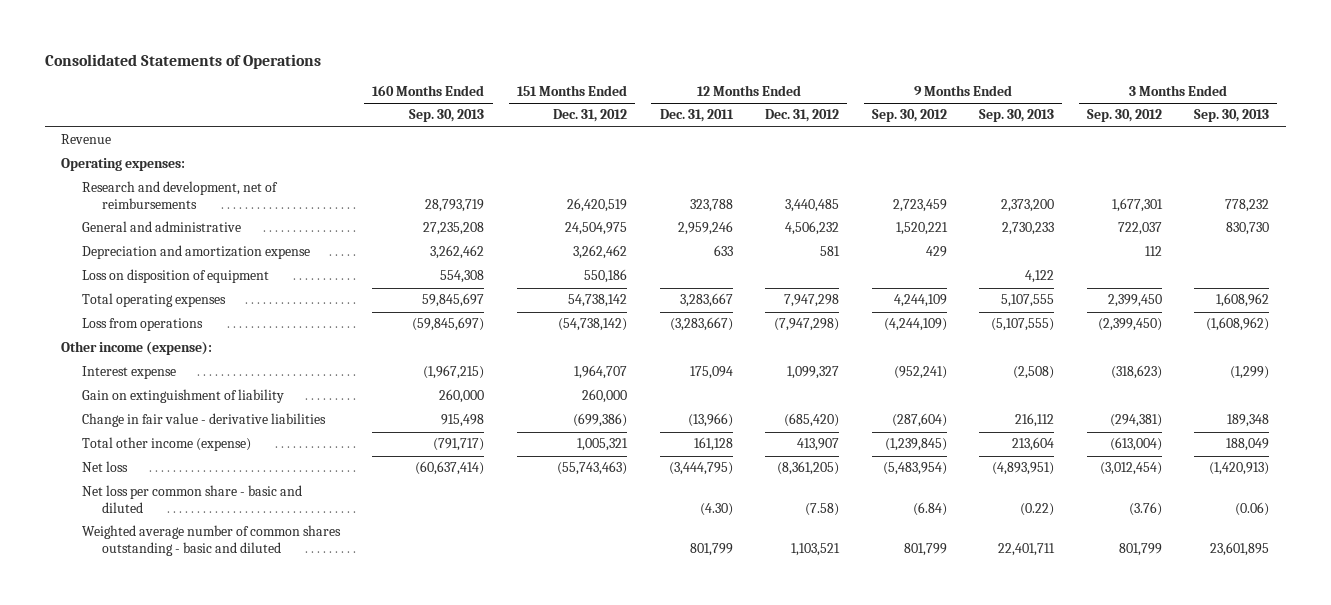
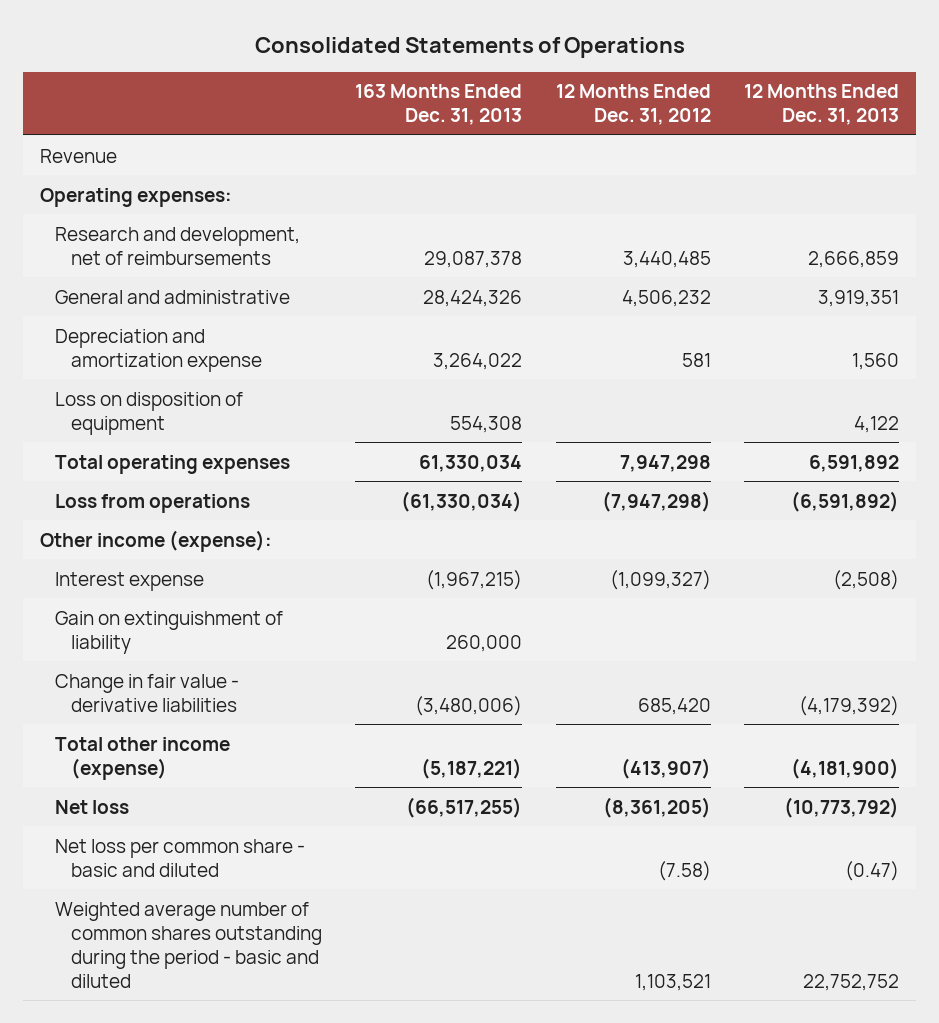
- | 160 Months Ended Sep. 30, 2013 | 151 Months Ended Dec. 31, 2012 | 12 Months Ended Dec. 31, 2011 | 12 Months Ended Dec. 31, 2012 | 9 Months Ended Sep. 30, 2012 | 9 Months Ended Sep. 30, 2013 | 3 Months Ended Sep. 30, 2012 | 3 Months Ended Sep. 30, 2013
+ | 163 Months Ended Dec. 31, 2013 | 12 Months Ended Dec. 31, 2012 | 12 Months Ended Dec. 31, 2013
- Interest expense | (1,967,215) | 1,964,707 | 175,094 | 1,099,327 | (952,241) | (2,508) | (318,623) | (1,299)
+ Interest expense | (1,967,215) | (1,099,327) | (2,508)
- Change in fair value - derivative liabilities | 915,498 | (699,386) | (13,966) | (685,420) | (287,604) | 216,112 | (294,381) | 189,348
- Total other income (expense) | (791,717) | 1,005,321 | 161,128 | 413,907 | (1,239,845) | 213,604 | (613,004) | 188,049
+ Change in fair value - derivative liabilities | (3,480,006) | 685,420 | (4,179,392)
+ Total other income (expense) | (5,187,221) | (413,907) | (4,181,900)
- Weighted average number of common shares outstanding - basic and diluted | | | 801,799 | 1,103,521 | 801,799 | 22,401,711 | 801,799 | 23,601,895
+ Weighted average number of common shares outstanding during the period - basic and diluted | | 1,103,521 | 22,752,752

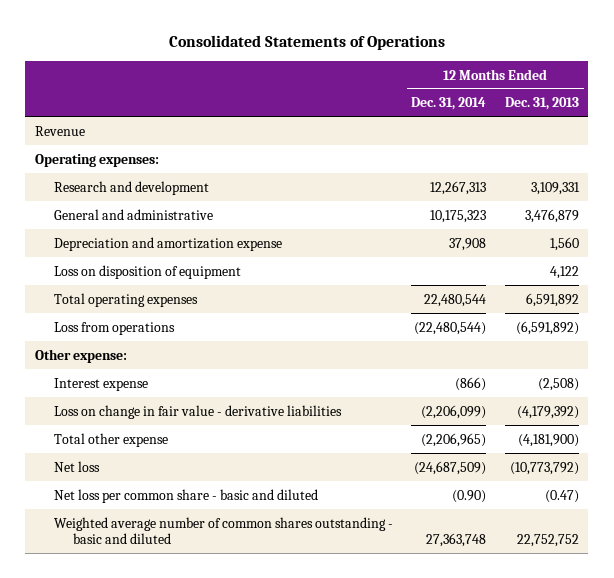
- | 163 Months Ended Dec. 31, 2013 | 12 Months Ended Dec. 31, 2012 | 12 Months Ended Dec. 31, 2013
+ | 12 Months Ended Dec. 31, 2014 | 12 Months Ended Dec. 31, 2013
- Research and development, net of reimbursements | 29,087,378 | 3,440,485 | 2,666,859
- General and administrative | 28,424,326 | 4,506,232 | 3,919,351
+ Research and development | 12,267,313 | 3,109,331
+ General and administrative | 10,175,323 | 3,476,879
- Other income (expense):
+ Other expense:
- Gain on extinguishment of liability | 260,000 | |
- Change in fair value - derivative liabilities | (3,480,006) | 685,420 | (4,179,392)
- Total other income (expense) | (5,187,221) | (413,907) | (4,181,900)
+ Loss on change in fair value - derivative liabilities | (2,206,099) | (4,179,392)
+ Total other expense | (2,206,965) | (4,181,900)
- Weighted average number of common shares outstanding during the period - basic and diluted | | 1,103,521 | 22,752,752
+ Weighted average number of common shares outstanding - basic and diluted | 27,363,748 | 22,752,752

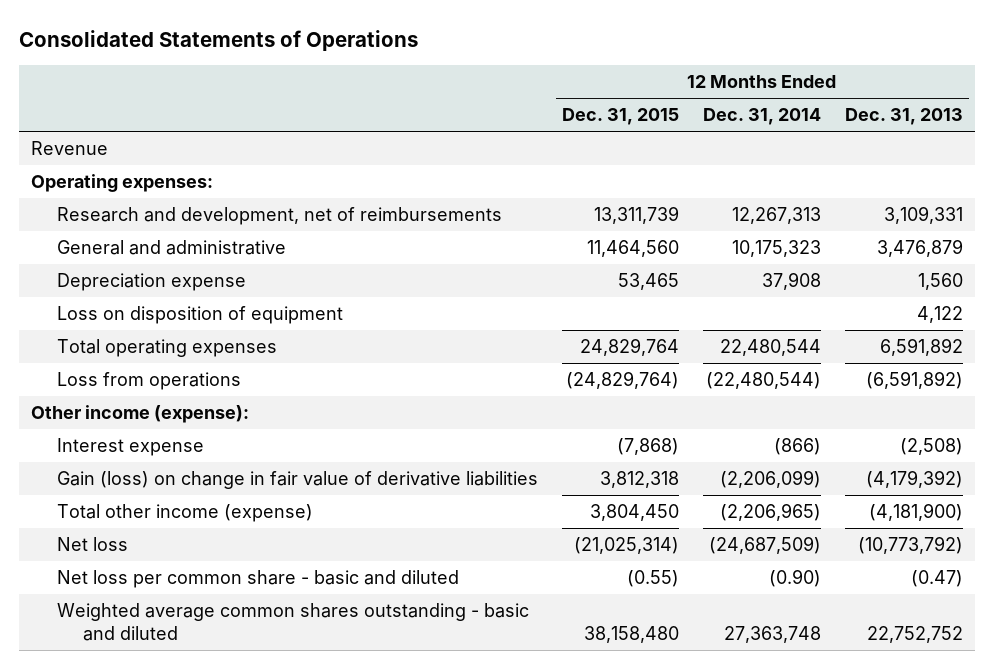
- | 12 Months Ended Dec. 31, 2014 | 12 Months Ended Dec. 31, 2013
+ | 12 Months Ended Dec. 31, 2015 | 12 Months Ended Dec. 31, 2014 | 12 Months Ended Dec. 31, 2013
- Research and development | 12,267,313 | 3,109,331
+ Research and development, net of reimbursements | 13,311,739 | 12,267,313 | 3,109,331
- Depreciation and amortization expense | 37,908 | 1,560
+ Depreciation expense | 53,465 | 37,908 | 1,560
- Other expense:
+ Other income (expense):
- Loss on change in fair value - derivative liabilities | (2,206,099) | (4,179,392)
- Total other expense | (2,206,965) | (4,181,900)
+ Gain (loss) on change in fair value of derivative liabilities | 3,812,318 | (2,206,099) | (4,179,392)
+ Total other income (expense) | 3,804,450 | (2,206,965) | (4,181,900)
- Weighted average number of common shares outstanding - basic and diluted | 27,363,748 | 22,752,752
+ Weighted average common shares outstanding - basic and diluted | 38,158,480 | 27,363,748 | 22,752,752

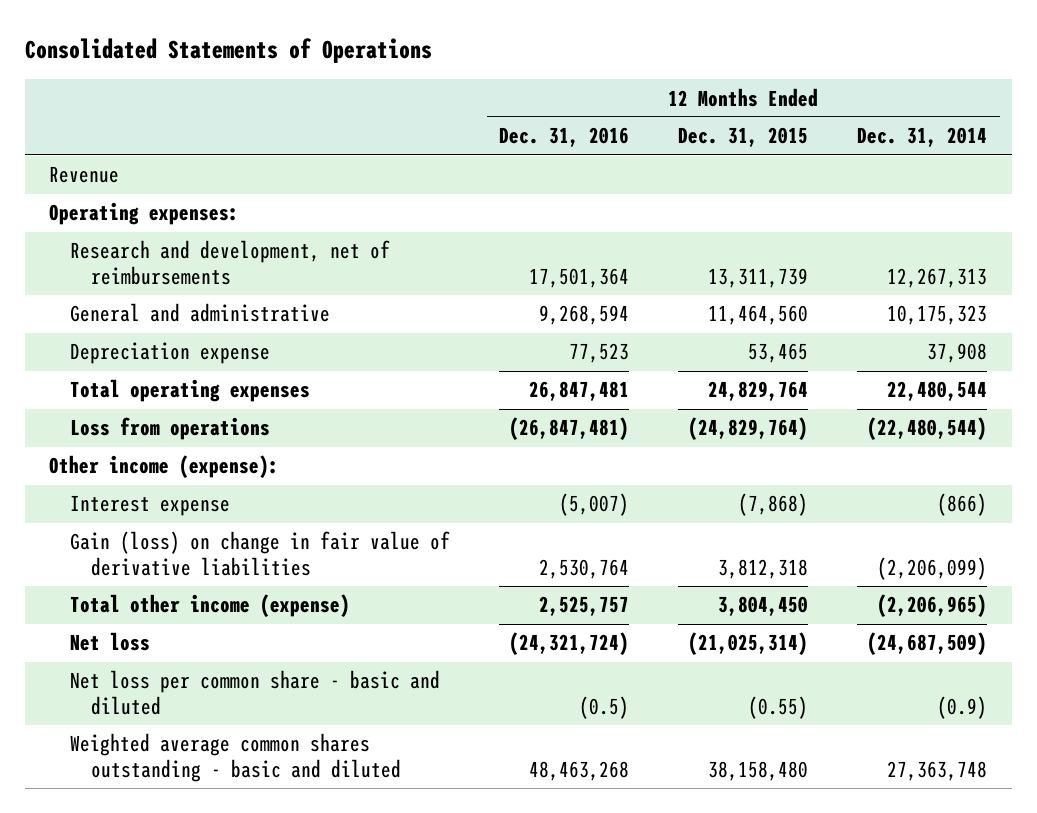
- | 12 Months Ended Dec. 31, 2015 | 12 Months Ended Dec. 31, 2014 | 12 Months Ended Dec. 31, 2013
+ | 12 Months Ended Dec. 31, 2016 | 12 Months Ended Dec. 31, 2015 | 12 Months Ended Dec. 31, 2014
- Loss on disposition of equipment | | | 4,122
- Net loss per common share - basic and diluted | (0.55) | (0.90) | (0.47)
+ Net loss per common share - basic and diluted | (0.5) | (0.55) | (0.9)

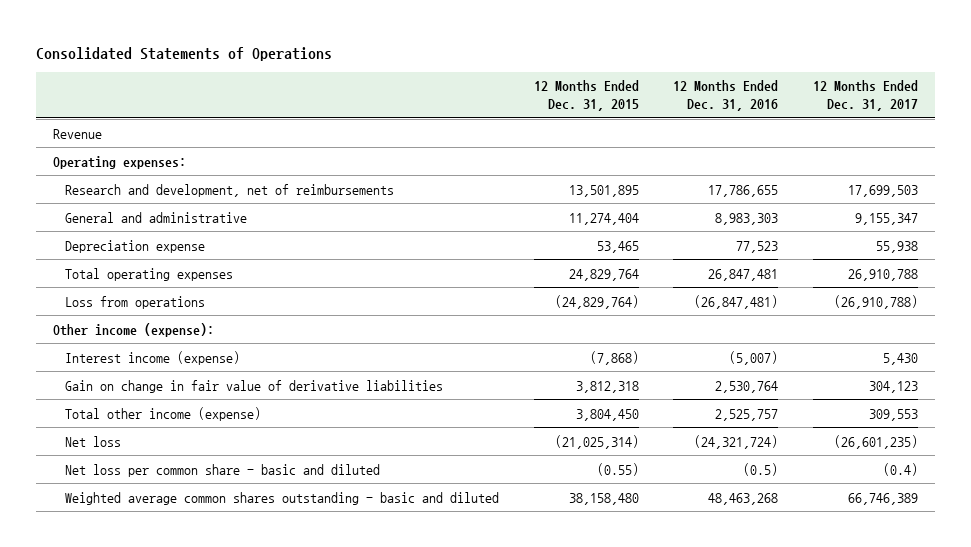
- | 12 Months Ended Dec. 31, 2016 | 12 Months Ended Dec. 31, 2015 | 12 Months Ended Dec. 31, 2014
+ | 12 Months Ended Dec. 31, 2015 | 12 Months Ended Dec. 31, 2016 | 12 Months Ended Dec. 31, 2017
- Research and development, net of reimbursements | 17,501,364 | 13,311,739 | 12,267,313
- General and administrative | 9,268,594 | 11,464,560 | 10,175,323
+ Research and development, net of reimbursements | 13,501,895 | 17,786,655 | 17,699,503
+ General and administrative | 11,274,404 | 8,983,303 | 9,155,347
- Interest expense | (5,007) | (7,868) | (866)
- Gain (loss) on change in fair value of derivative liabilities | 2,530,764 | 3,812,318 | (2,206,099)
+ Interest income (expense) | (7,868) | (5,007) | 5,430
+ Gain on change in fair value of derivative liabilities | 3,812,318 | 2,530,764 | 304,123

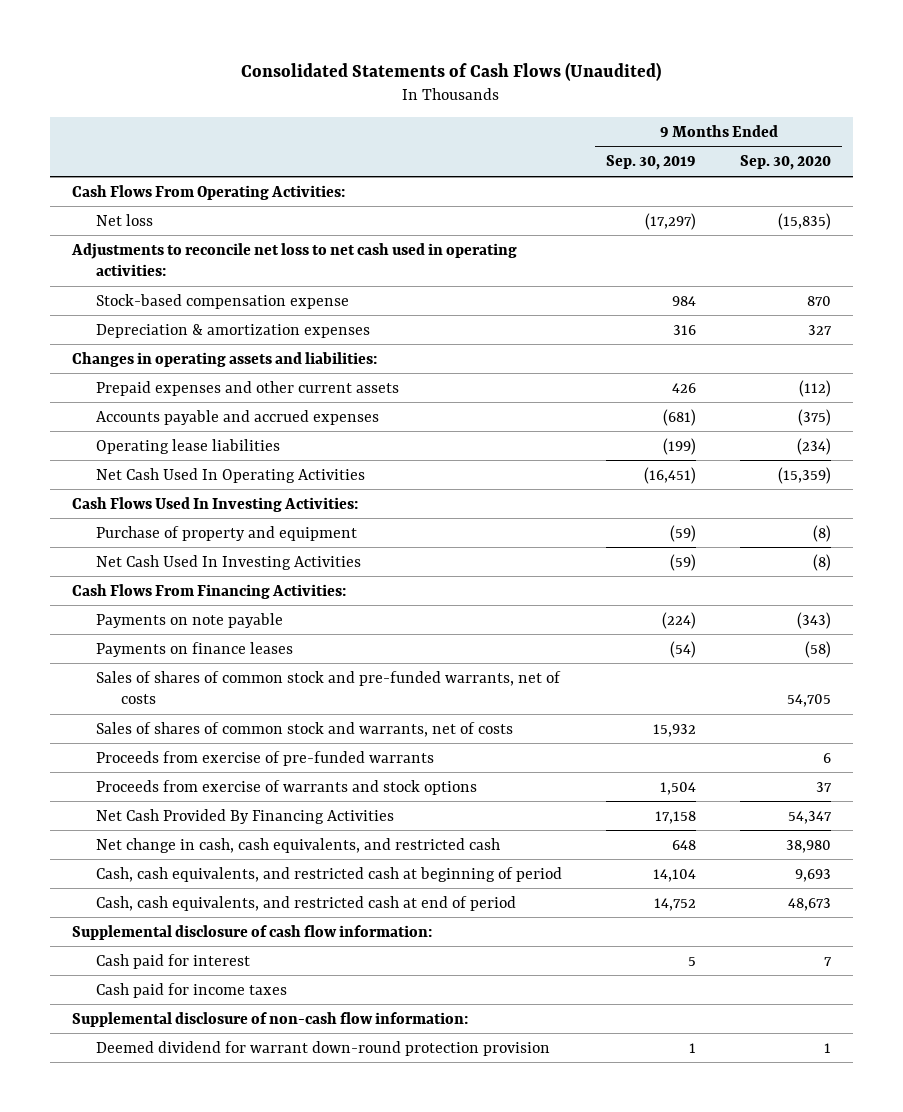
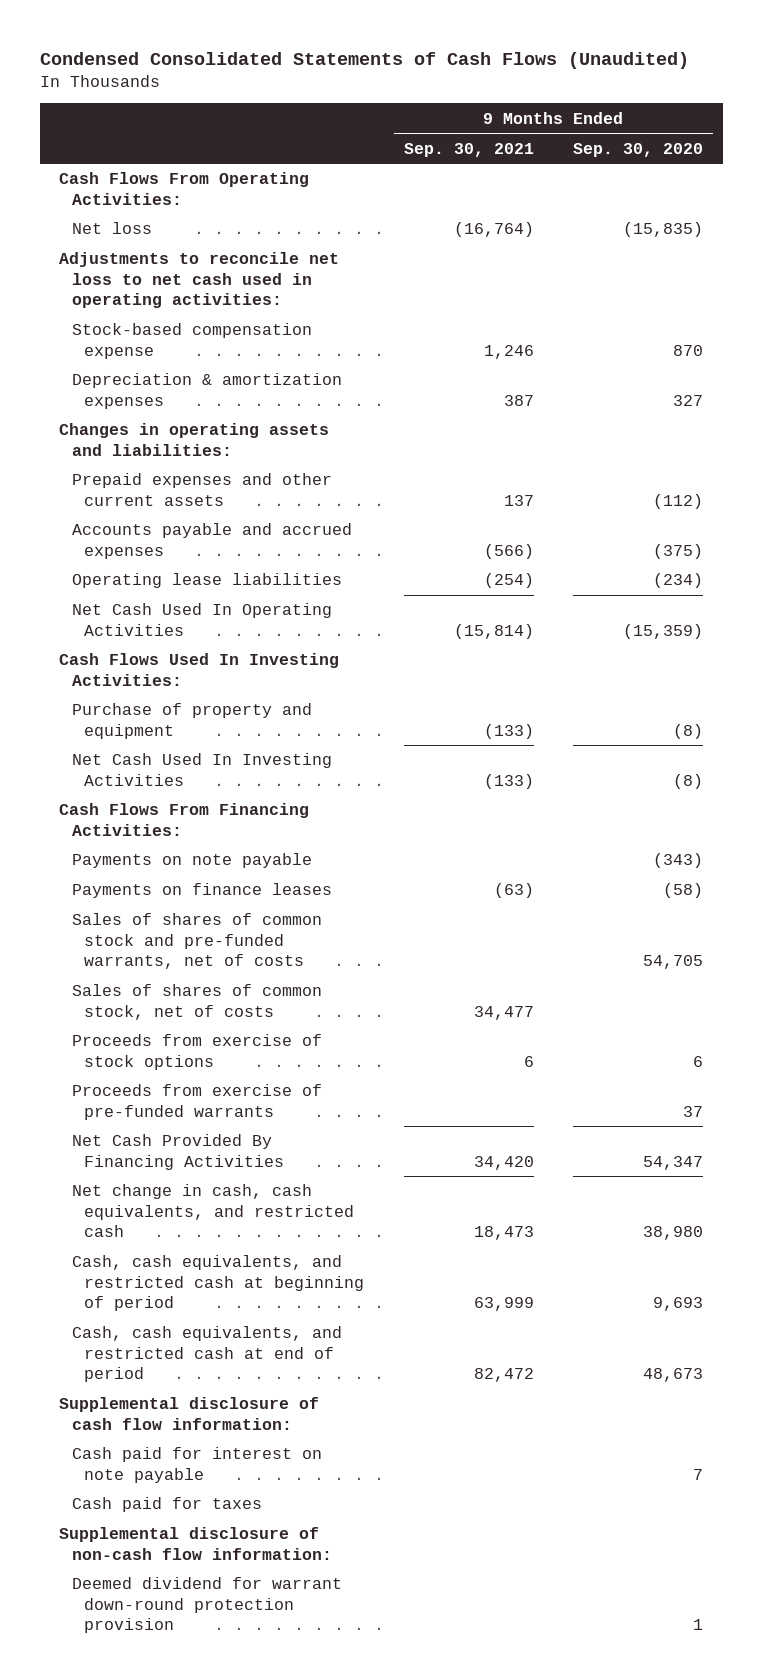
- Consolidated Statements of Cash Flows (Unaudited)
+ Condensed Consolidated Statements of Cash Flows (Unaudited)
- | 9 Months Ended Sep. 30, 2019 | 9 Months Ended Sep. 30, 2020
+ | 9 Months Ended Sep. 30, 2021 | 9 Months Ended Sep. 30, 2020
- Sales of shares of common stock and warrants, net of costs | 15,932 |
- Proceeds from exercise of pre-funded warrants | | 6
- Proceeds from exercise of warrants and stock options | 1,504 | 37
+ Sales of shares of common stock, net of costs | 34,477 |
+ Proceeds from exercise of stock options | 6 | 6
+ Proceeds from exercise of pre-funded warrants | | 37
- Cash paid for interest | 5 | 7
- Cash paid for income taxes
+ Cash paid for interest on note payable | | 7
+ Cash paid for taxes

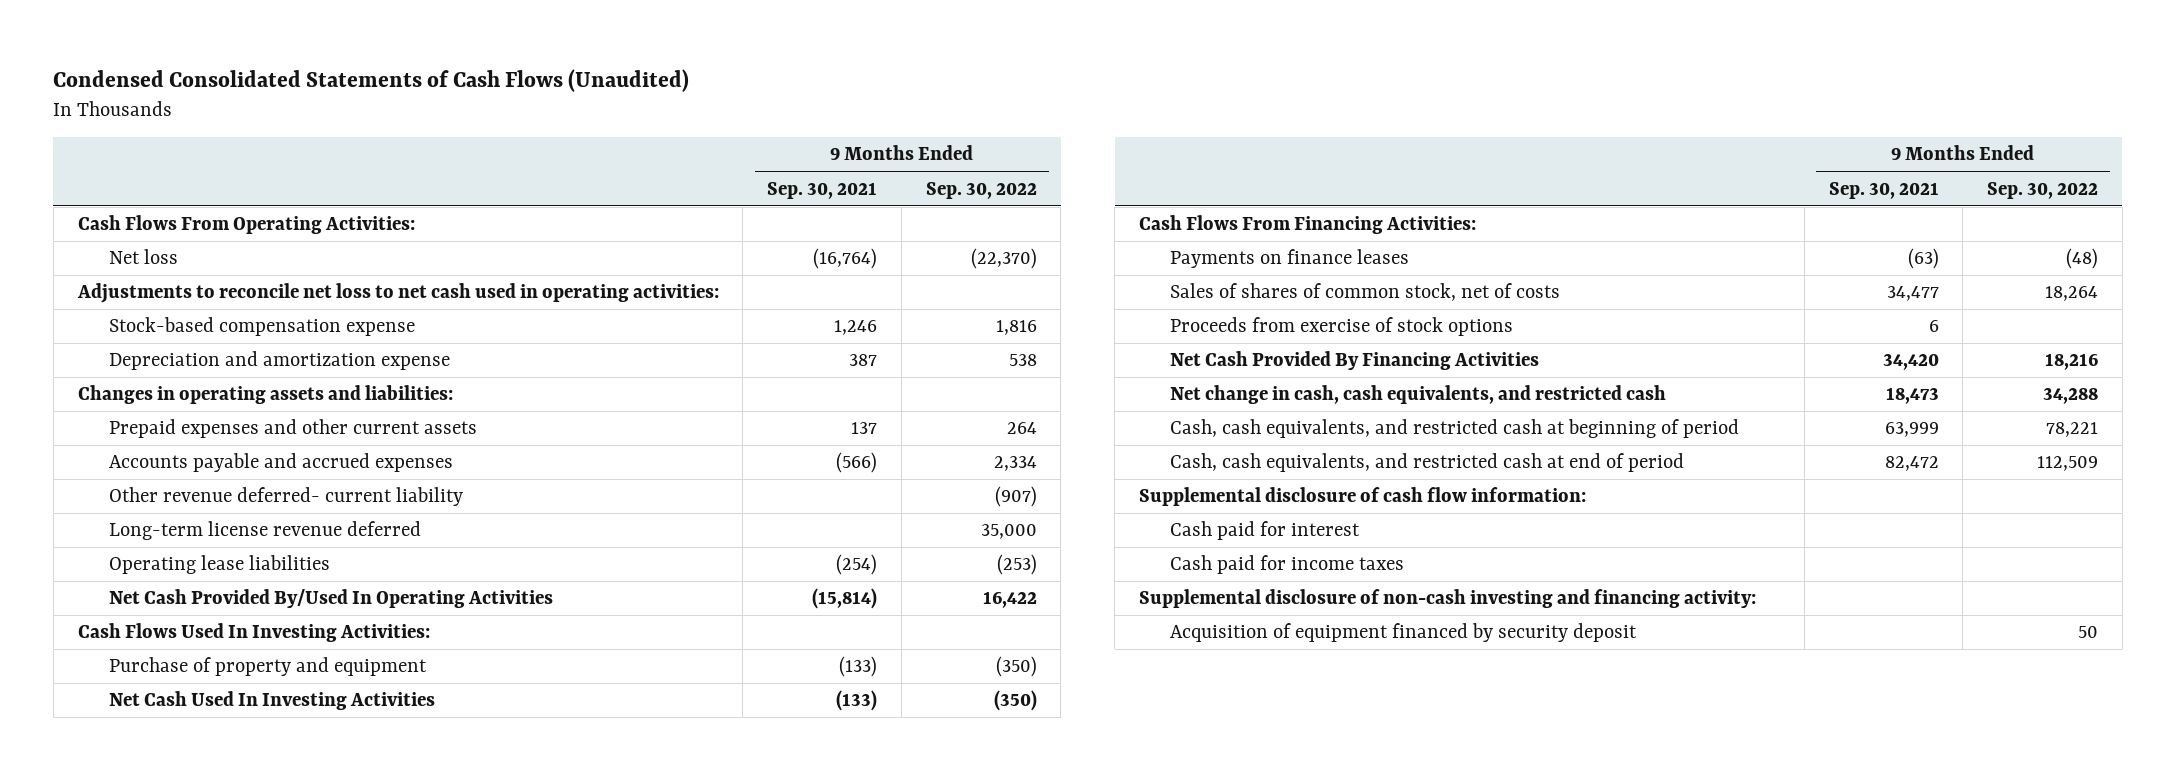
- | 9 Months Ended Sep. 30, 2021 | 9 Months Ended Sep. 30, 2020
+ | 9 Months Ended Sep. 30, 2021 | 9 Months Ended Sep. 30, 2022
- Depreciation & amortization expenses | 387 | 327
+ Depreciation and amortization expense | 387 | 538
+ Other revenue deferred- current liability | | (907)
+ Long-term license revenue deferred | | 35,000
- Net Cash Used In Operating Activities | (15,814) | (15,359)
+ Net Cash Provided By/Used In Operating Activities | (15,814) | 16,422
- Payments on note payable | | (343)
- Sales of shares of common stock and pre-funded warrants, net of costs | | 54,705
- Proceeds from exercise of pre-funded warrants | | 37
- Cash paid for interest on note payable | | 7
- Cash paid for taxes
- Supplemental disclosure of non-cash flow information:
- Deemed dividend for warrant down-round protection provision | | 1
+ Cash paid for interest
+ Cash paid for income taxes
+ Supplemental disclosure of non-cash investing and financing activity:
+ Acquisition of equipment financed by security deposit | | 50

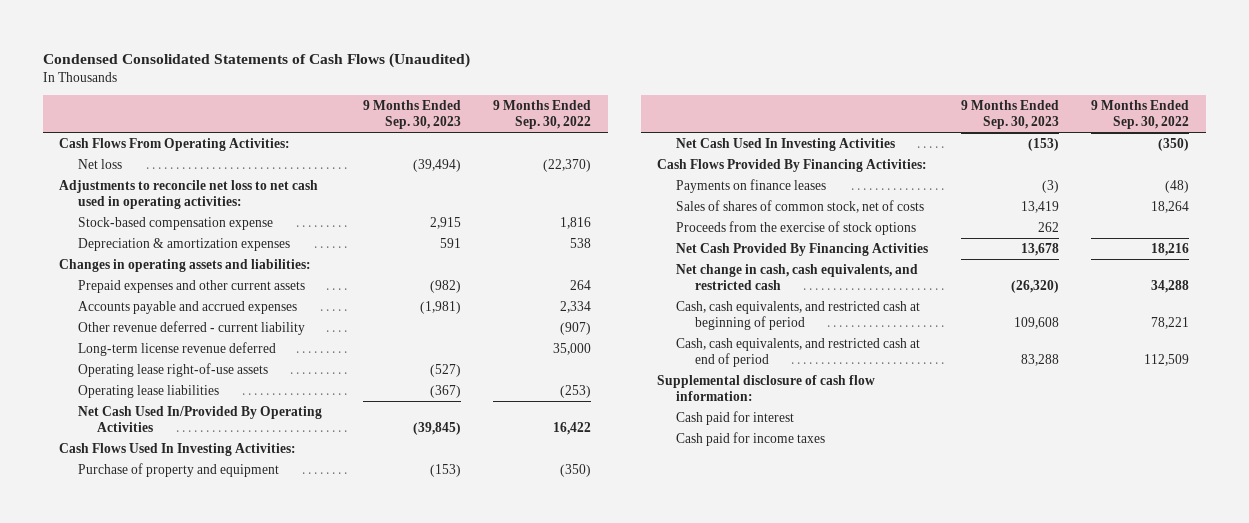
- | 9 Months Ended Sep. 30, 2021 | 9 Months Ended Sep. 30, 2022
+ | 9 Months Ended Sep. 30, 2023 | 9 Months Ended Sep. 30, 2022
- Depreciation and amortization expense | 387 | 538
+ Depreciation & amortization expenses | 591 | 538
- Other revenue deferred- current liability | | (907)
+ Other revenue deferred - current liability | | (907)
+ Operating lease right-of-use assets | (527) |
- Net Cash Provided By/Used In Operating Activities | (15,814) | 16,422
+ Net Cash Used In/Provided By Operating Activities | (39,845) | 16,422
- Cash Flows From Financing Activities:
+ Cash Flows Provided By Financing Activities:
- Proceeds from exercise of stock options | 6 |
+ Proceeds from the exercise of stock options | 262 |
- Supplemental disclosure of non-cash investing and financing activity:
- Acquisition of equipment financed by security deposit | | 50

